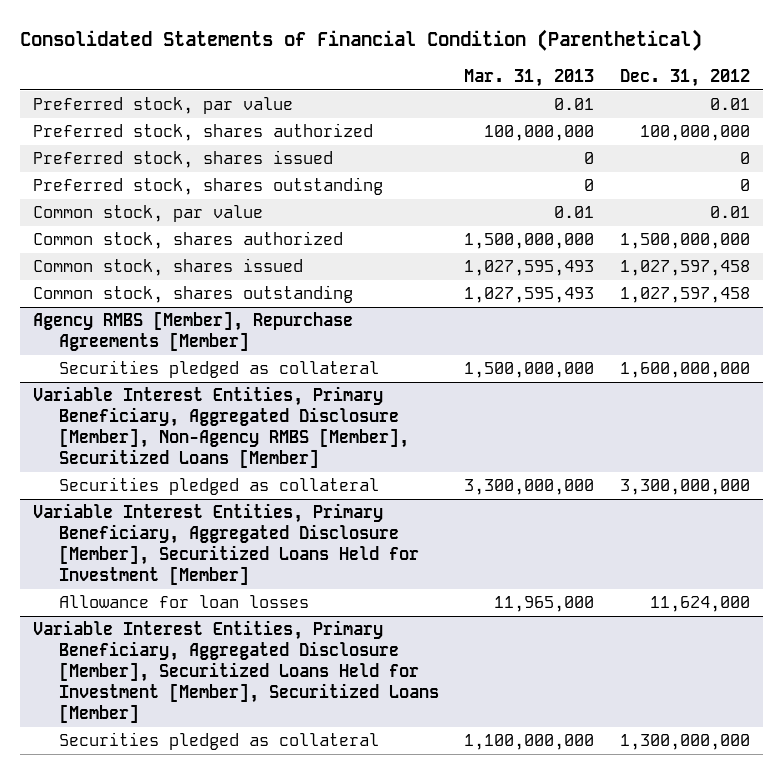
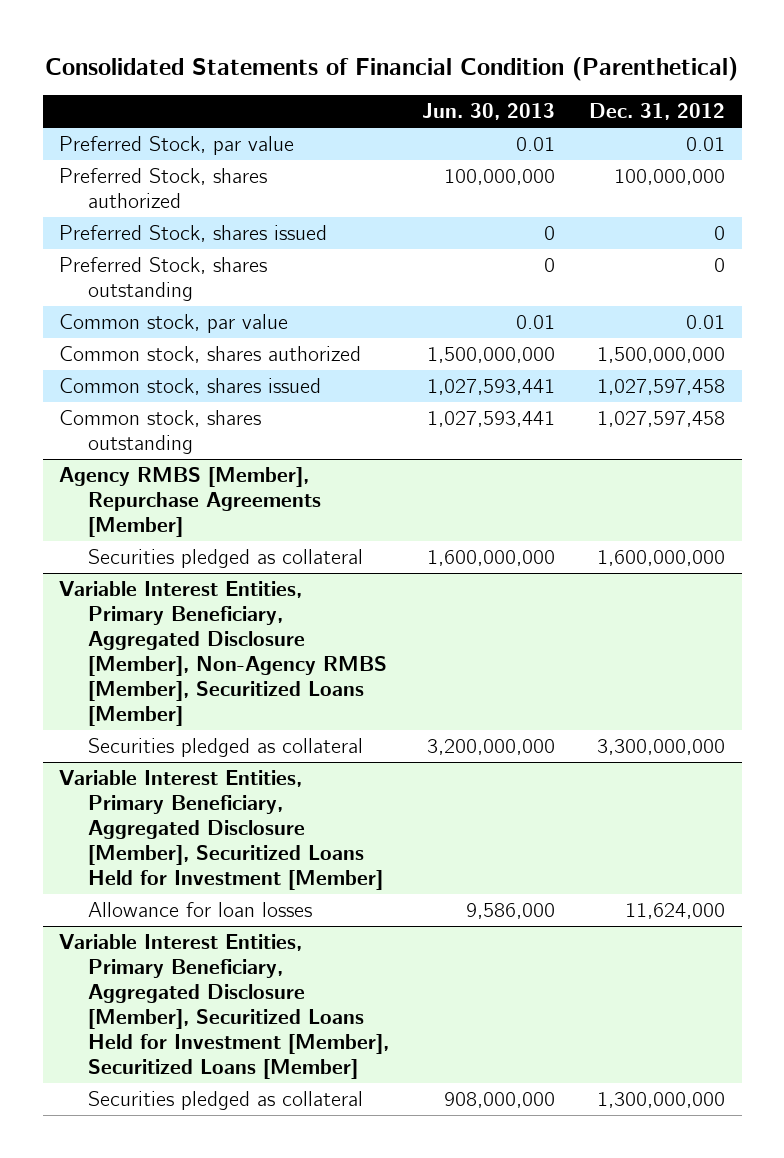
- | Mar. 31, 2013 | Dec. 31, 2012
+ | Jun. 30, 2013 | Dec. 31, 2012
- Preferred stock, par value | 0.01 | 0.01
- Preferred stock, shares authorized | 100,000,000 | 100,000,000
- Preferred stock, shares issued | 0 | 0
- Preferred stock, shares outstanding | 0 | 0
+ Preferred Stock, par value | 0.01 | 0.01
+ Preferred Stock, shares authorized | 100,000,000 | 100,000,000
+ Preferred Stock, shares issued | 0 | 0
+ Preferred Stock, shares outstanding | 0 | 0

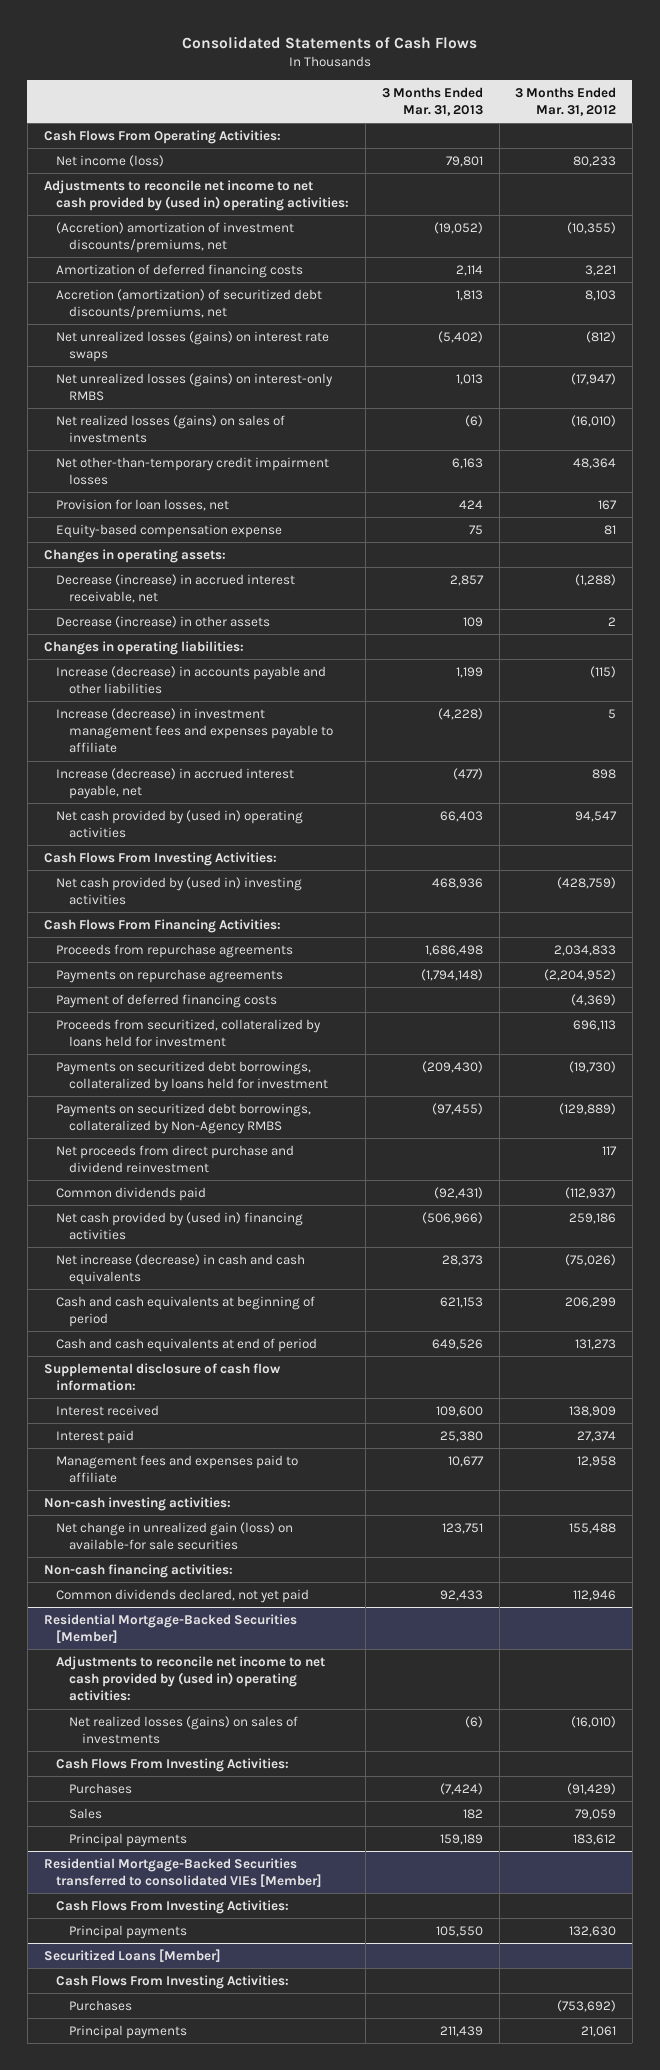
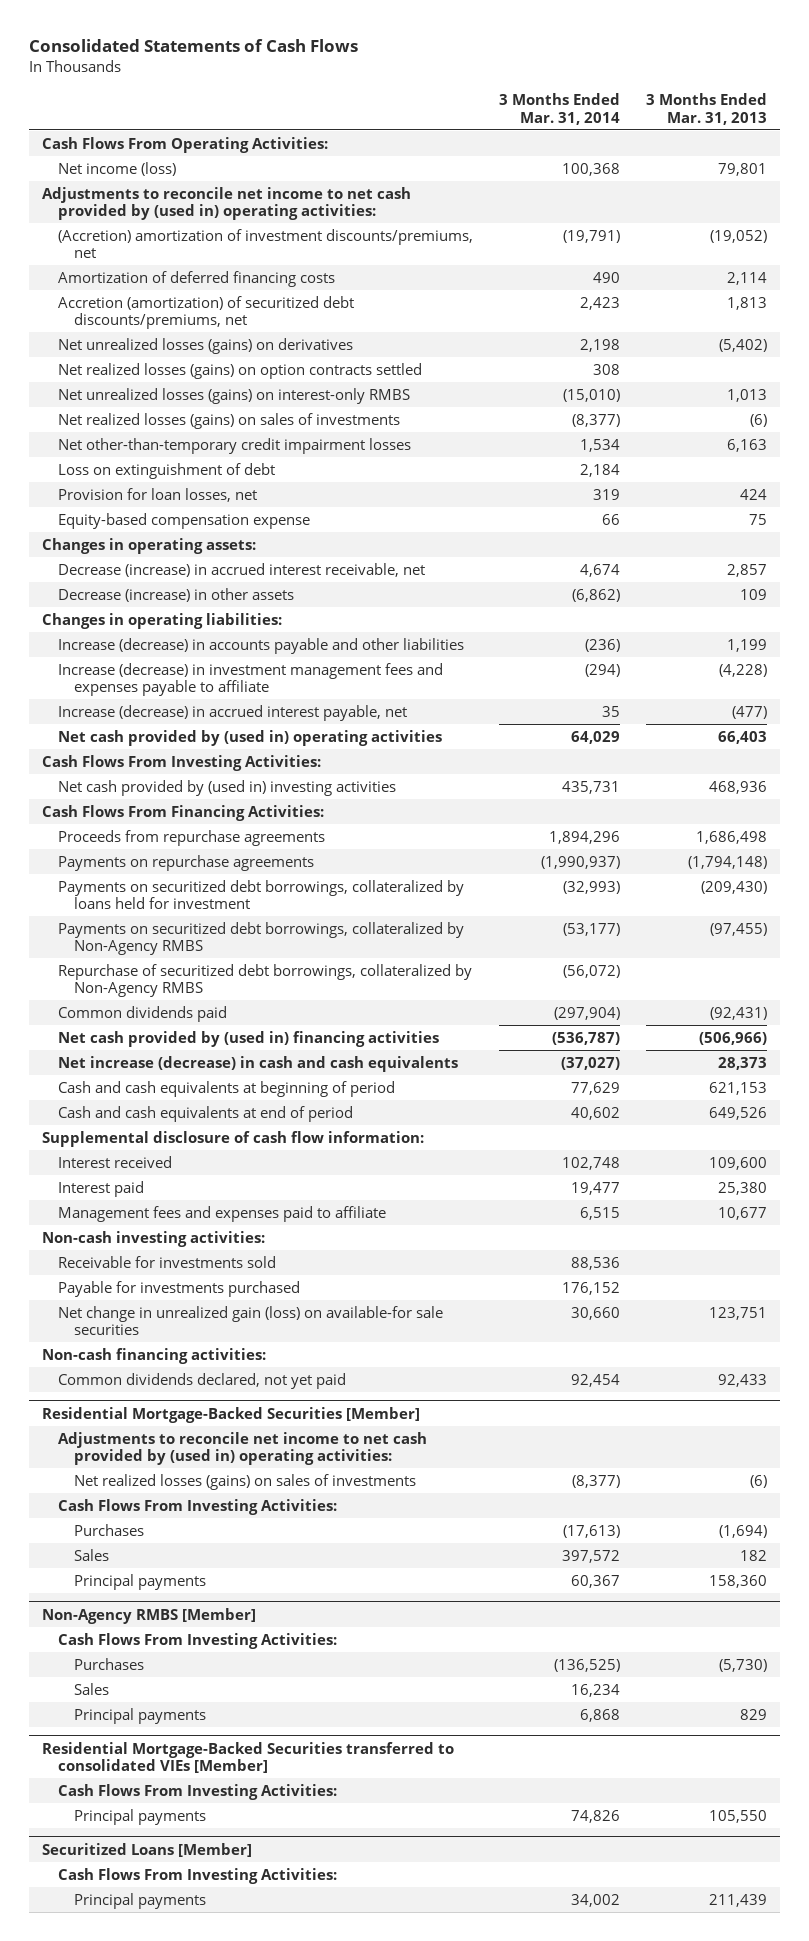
- | 3 Months Ended Mar. 31, 2013 | 3 Months Ended Mar. 31, 2012
+ | 3 Months Ended Mar. 31, 2014 | 3 Months Ended Mar. 31, 2013
- Net unrealized losses (gains) on interest rate swaps | (5,402) | (812)
+ Net unrealized losses (gains) on derivatives | 2,198 | (5,402)
+ Net realized losses (gains) on option contracts settled | 308 |
+ Loss on extinguishment of debt | 2,184 |
- Payment of deferred financing costs | | (4,369)
- Proceeds from securitized, collateralized by loans held for investment | | 696,113
- Net proceeds from direct purchase and dividend reinvestment | | 117
+ Repurchase of securitized debt borrowings, collateralized by Non-Agency RMBS | (56,072) |
+ Receivable for investments sold | 88,536 |
+ Payable for investments purchased | 176,152 |
@ Residential Mortgage-Backed Securities [Member]
- Purchases | (7,424) | (91,429)
+ Purchases | (17,613) | (1,694)
- Principal payments | 159,189 | 183,612
+ Principal payments | 60,367 | 158,360
+ Non-Agency RMBS [Member]
+ Cash Flows From Investing Activities:
+ Purchases | (136,525) | (5,730)
+ Sales | 16,234 |
+ Principal payments | 6,868 | 829
@ Securitized Loans [Member]
- Purchases | | (753,692)

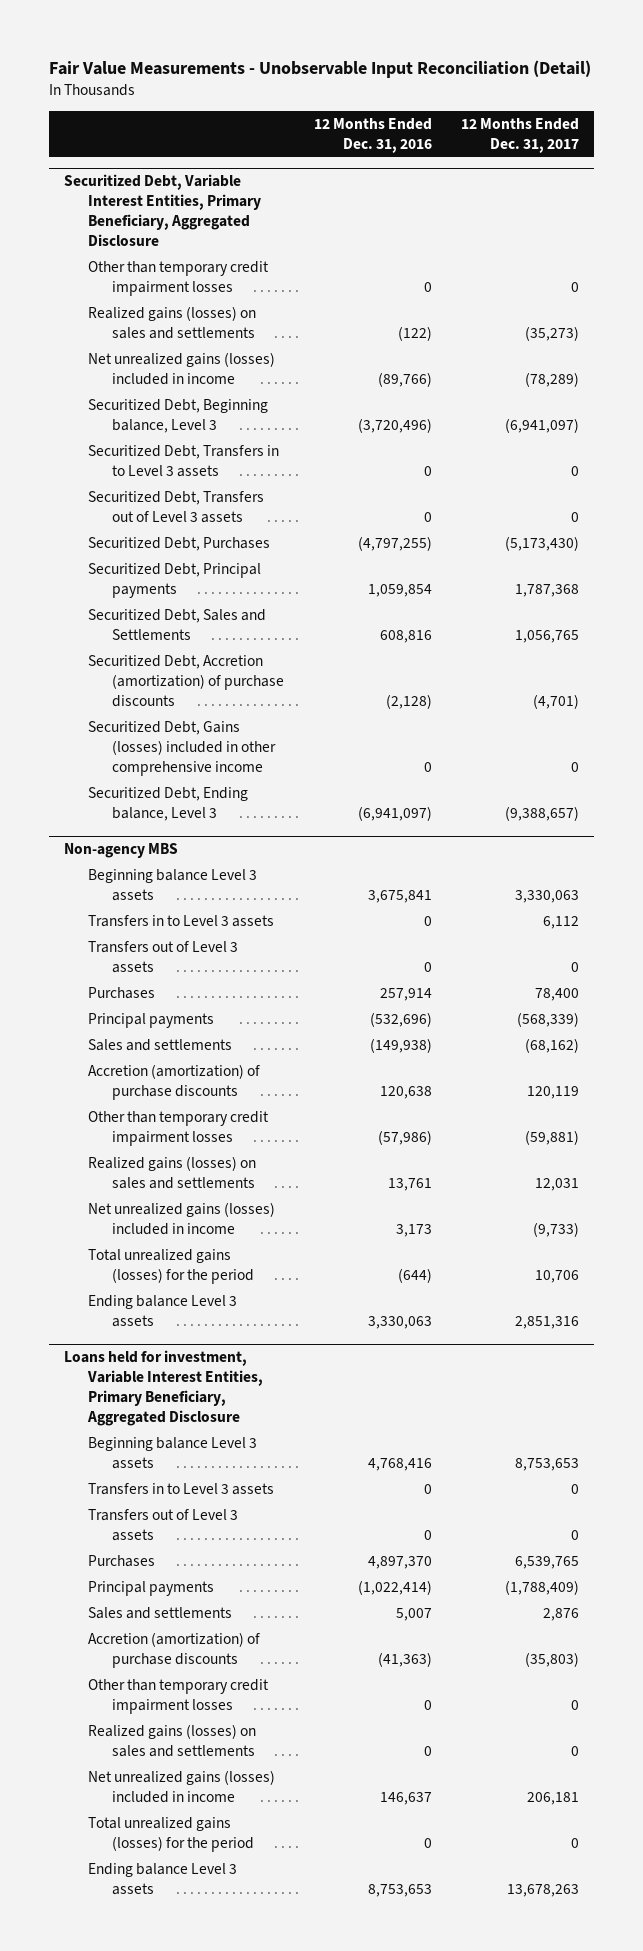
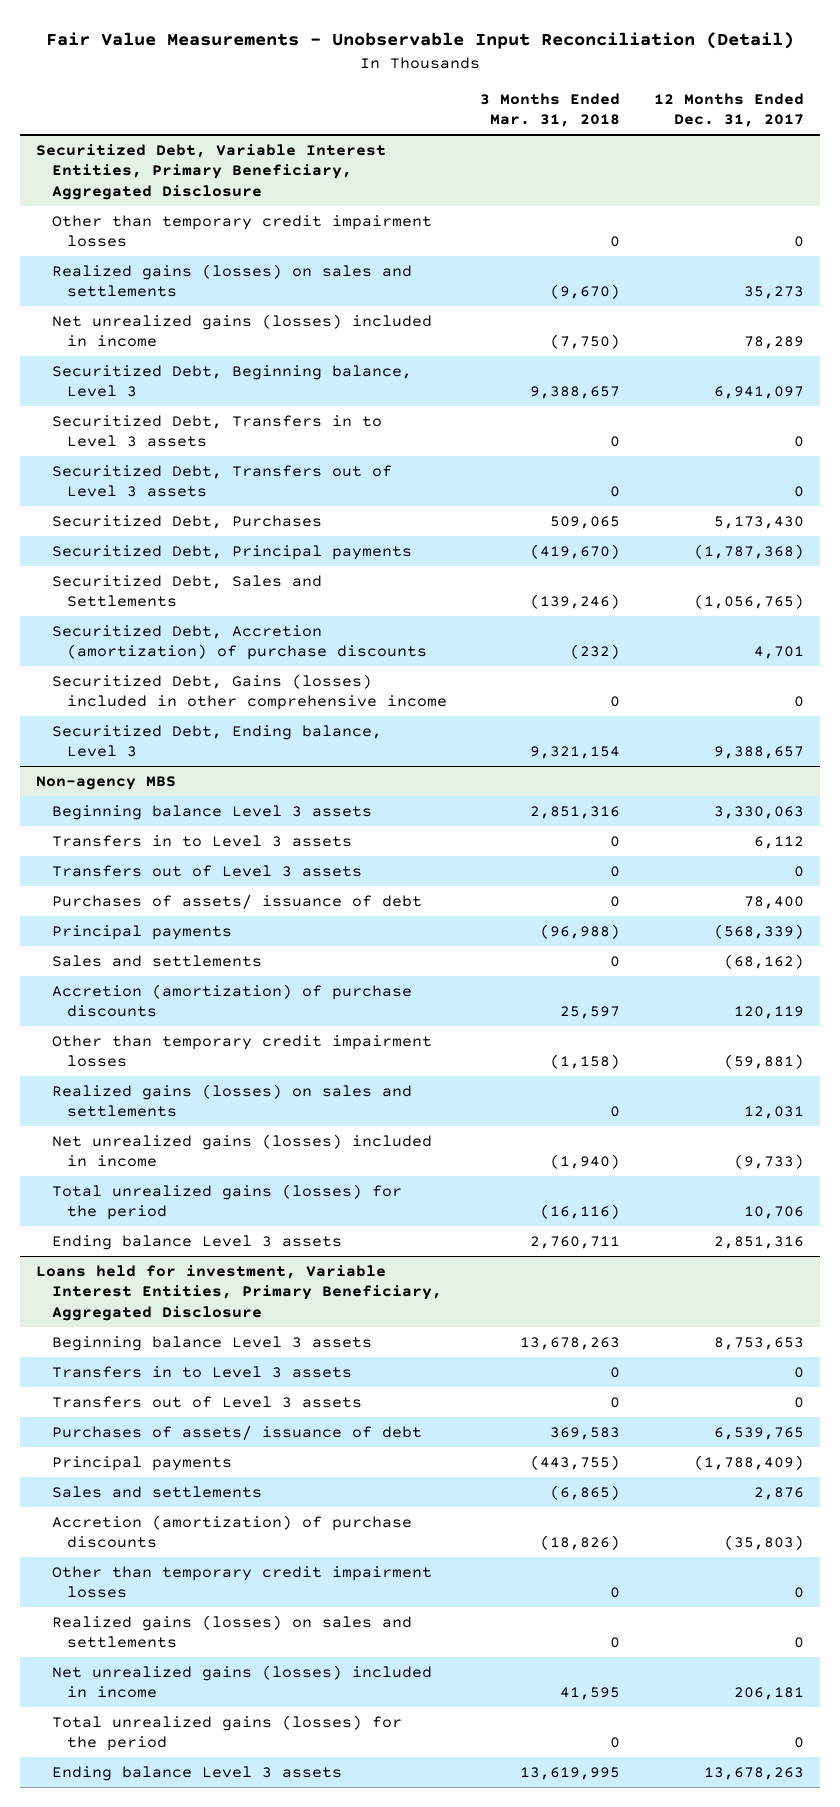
- | 12 Months Ended Dec. 31, 2016 | 12 Months Ended Dec. 31, 2017
+ | 3 Months Ended Mar. 31, 2018 | 12 Months Ended Dec. 31, 2017
@ Securitized Debt, Variable Interest Entities, Primary Beneficiary, Aggregated Disclosure
- Realized gains (losses) on sales and settlements | (122) | (35,273)
- Net unrealized gains (losses) included in income | (89,766) | (78,289)
- Securitized Debt, Beginning balance, Level 3 | (3,720,496) | (6,941,097)
+ Realized gains (losses) on sales and settlements | (9,670) | 35,273
+ Net unrealized gains (losses) included in income | (7,750) | 78,289
+ Securitized Debt, Beginning balance, Level 3 | 9,388,657 | 6,941,097
- Securitized Debt, Purchases | (4,797,255) | (5,173,430)
- Securitized Debt, Principal payments | 1,059,854 | 1,787,368
- Securitized Debt, Sales and Settlements | 608,816 | 1,056,765
- Securitized Debt, Accretion (amortization) of purchase discounts | (2,128) | (4,701)
+ Securitized Debt, Purchases | 509,065 | 5,173,430
+ Securitized Debt, Principal payments | (419,670) | (1,787,368)
+ Securitized Debt, Sales and Settlements | (139,246) | (1,056,765)
+ Securitized Debt, Accretion (amortization) of purchase discounts | (232) | 4,701
- Securitized Debt, Ending balance, Level 3 | (6,941,097) | (9,388,657)
+ Securitized Debt, Ending balance, Level 3 | 9,321,154 | 9,388,657
@ Non-agency MBS
- Purchases | 257,914 | 78,400
+ Purchases of assets/ issuance of debt | 0 | 78,400
@ Loans held for investment, Variable Interest Entities, Primary Beneficiary, Aggregated Disclosure
- Purchases | 4,897,370 | 6,539,765
+ Purchases of assets/ issuance of debt | 369,583 | 6,539,765

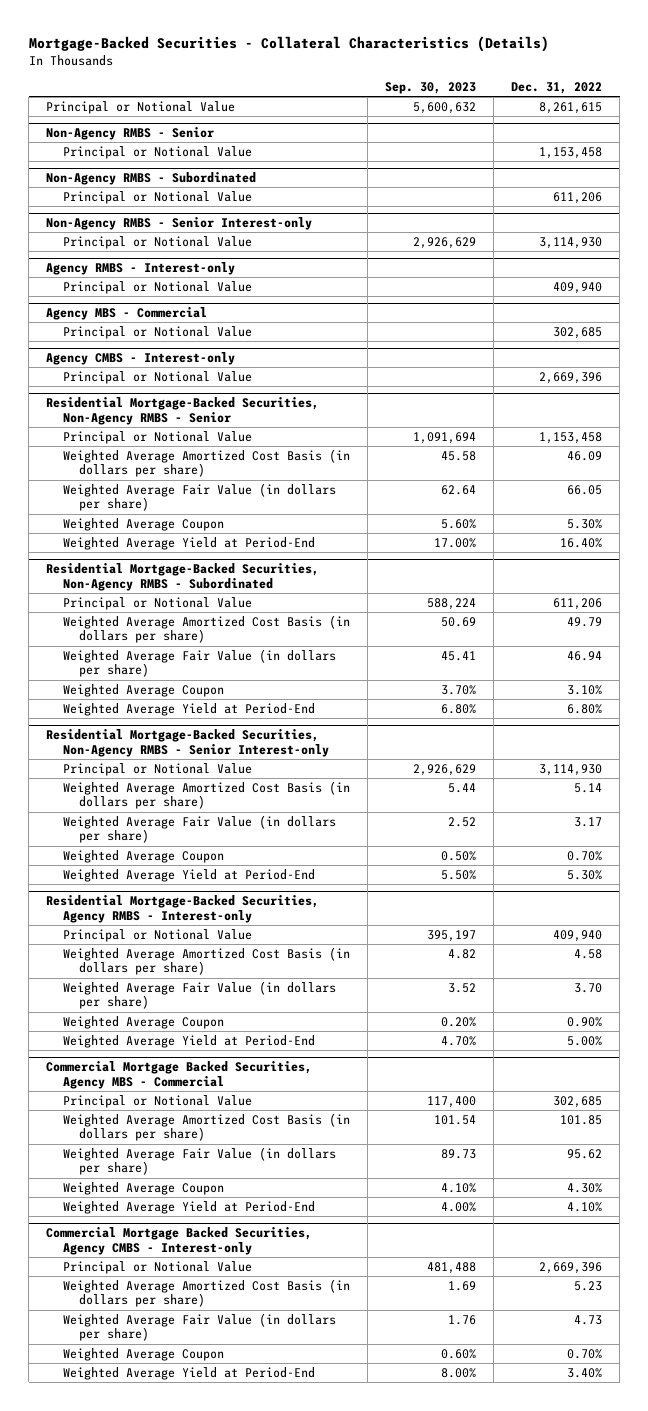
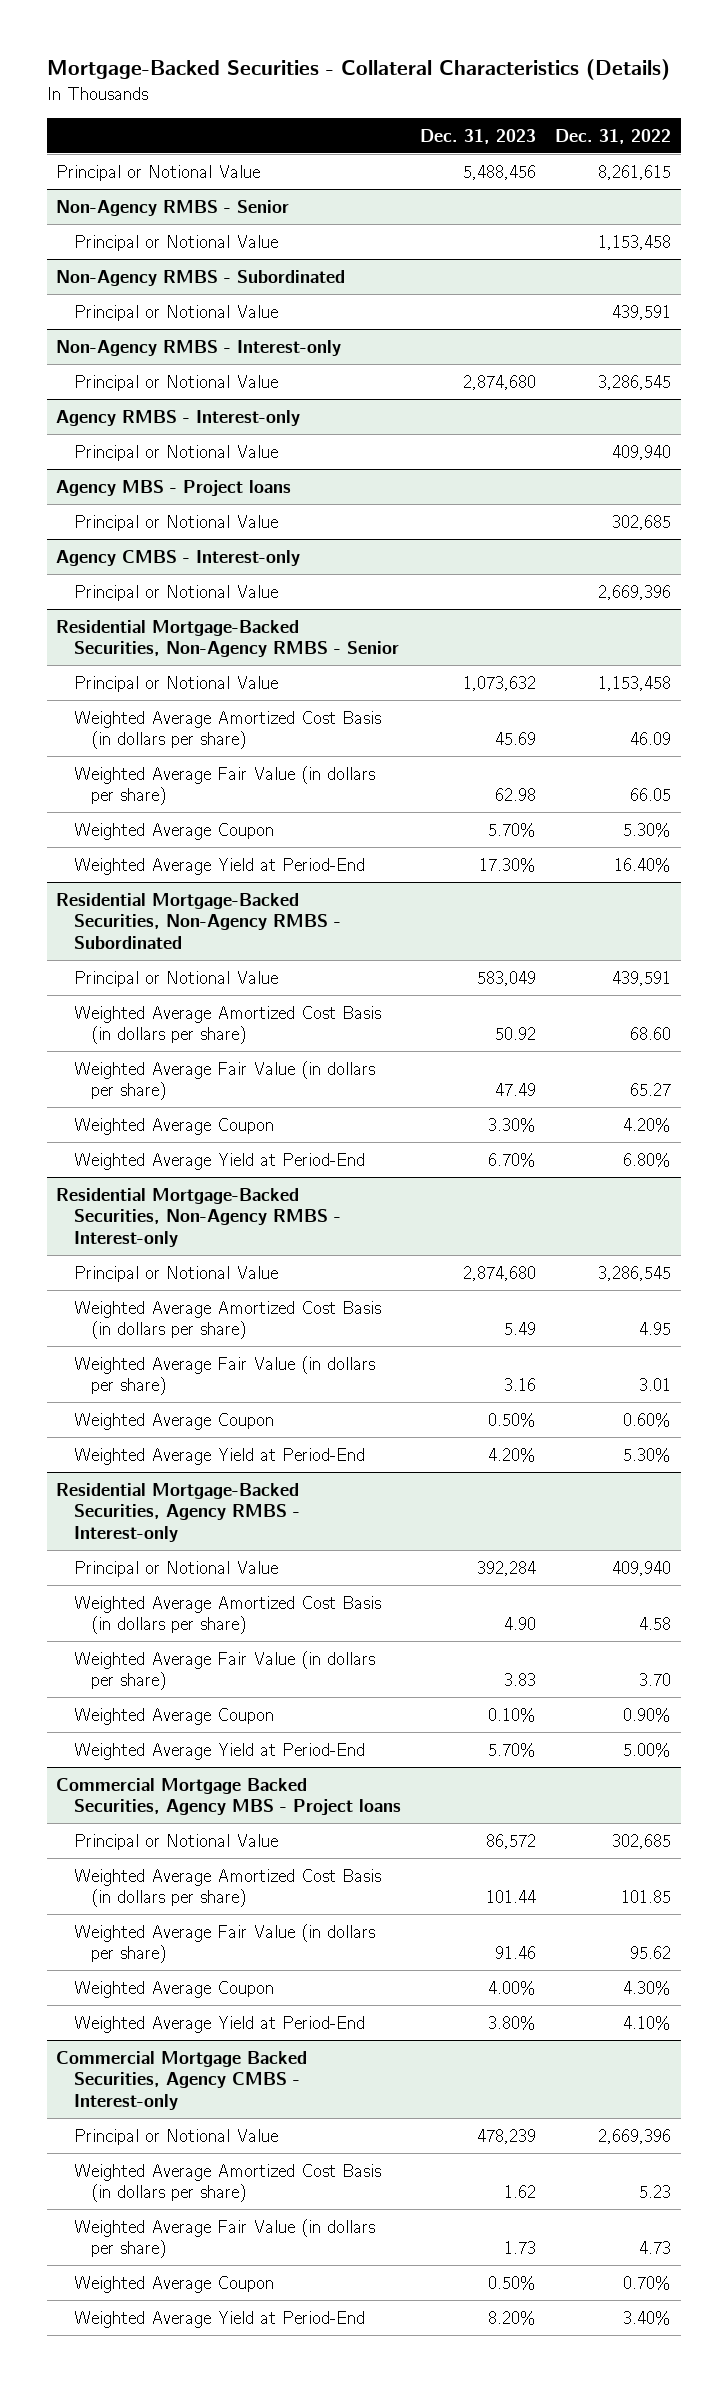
- | Sep. 30, 2023 | Dec. 31, 2022
+ | Dec. 31, 2023 | Dec. 31, 2022
@ Non-Agency RMBS - Subordinated
- Principal or Notional Value | | 611,206
- Non-Agency RMBS - Senior Interest-only
- Principal or Notional Value | 2,926,629 | 3,114,930
@ Non-Agency RMBS - Subordinated
+ Principal or Notional Value | | 439,591
+ Non-Agency RMBS - Interest-only
+ Principal or Notional Value | 2,874,680 | 3,286,545
- Agency MBS - Commercial
+ Agency MBS - Project loans
@ Residential Mortgage-Backed Securities, Non-Agency RMBS - Subordinated
- Principal or Notional Value | 588,224 | 611,206
- Weighted Average Amortized Cost Basis (in dollars per share) | 50.69 | 49.79
- Weighted Average Fair Value (in dollars per share) | 45.41 | 46.94
- Weighted Average Coupon | 3.70% | 3.10%
+ Principal or Notional Value | 583,049 | 439,591
+ Weighted Average Amortized Cost Basis (in dollars per share) | 50.92 | 68.60
+ Weighted Average Fair Value (in dollars per share) | 47.49 | 65.27
+ Weighted Average Coupon | 3.30% | 4.20%
- Residential Mortgage-Backed Securities, Non-Agency RMBS - Senior Interest-only
- Principal or Notional Value | 2,926,629 | 3,114,930
- Weighted Average Amortized Cost Basis (in dollars per share) | 5.44 | 5.14
- Weighted Average Fair Value (in dollars per share) | 2.52 | 3.17
- Weighted Average Coupon | 0.50% | 0.70%
+ Residential Mortgage-Backed Securities, Non-Agency RMBS - Interest-only
+ Principal or Notional Value | 2,874,680 | 3,286,545
+ Weighted Average Amortized Cost Basis (in dollars per share) | 5.49 | 4.95
+ Weighted Average Fair Value (in dollars per share) | 3.16 | 3.01
+ Weighted Average Coupon | 0.50% | 0.60%
- Commercial Mortgage Backed Securities, Agency MBS - Commercial
+ Commercial Mortgage Backed Securities, Agency MBS - Project loans

